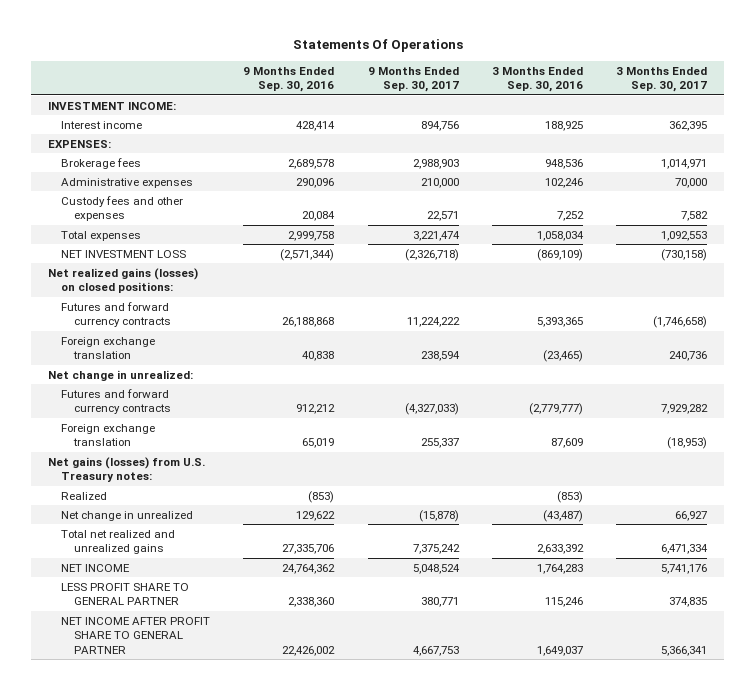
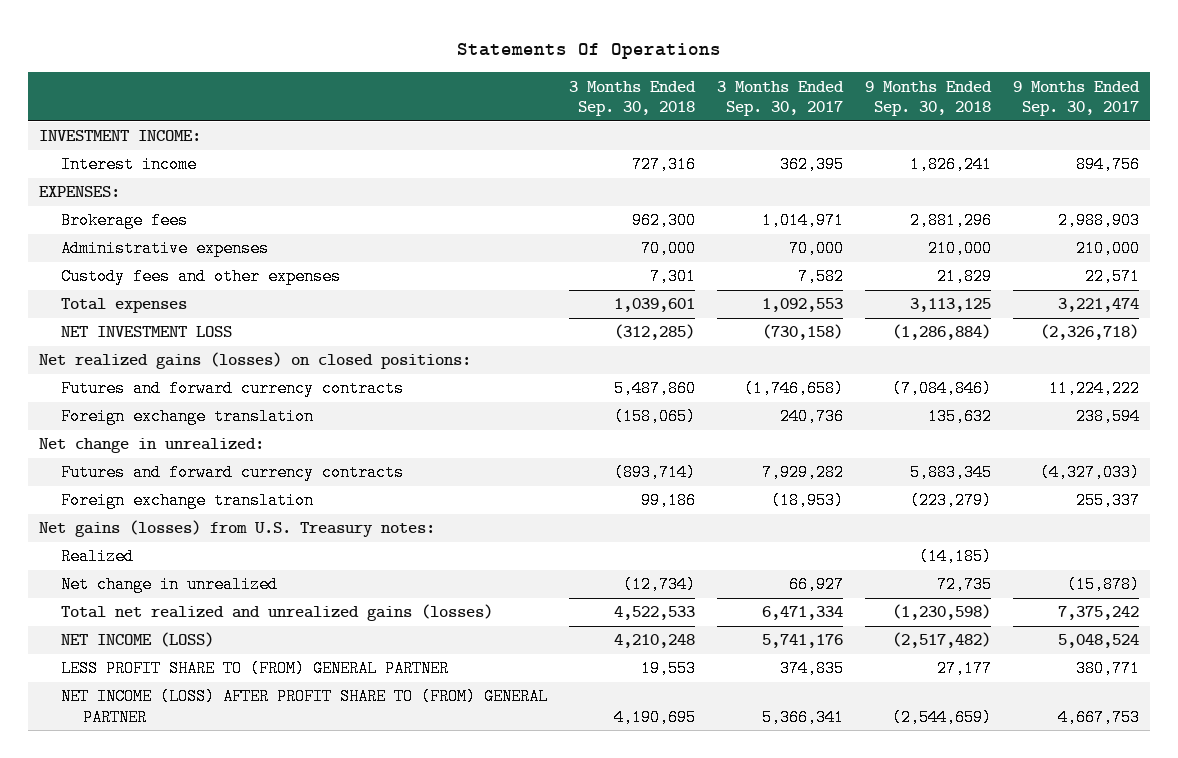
- | 9 Months Ended Sep. 30, 2016 | 9 Months Ended Sep. 30, 2017 | 3 Months Ended Sep. 30, 2016 | 3 Months Ended Sep. 30, 2017
+ | 3 Months Ended Sep. 30, 2018 | 3 Months Ended Sep. 30, 2017 | 9 Months Ended Sep. 30, 2018 | 9 Months Ended Sep. 30, 2017
- Total net realized and unrealized gains | 27,335,706 | 7,375,242 | 2,633,392 | 6,471,334
- NET INCOME | 24,764,362 | 5,048,524 | 1,764,283 | 5,741,176
- LESS PROFIT SHARE TO GENERAL PARTNER | 2,338,360 | 380,771 | 115,246 | 374,835
- NET INCOME AFTER PROFIT SHARE TO GENERAL PARTNER | 22,426,002 | 4,667,753 | 1,649,037 | 5,366,341
+ Total net realized and unrealized gains (losses) | 4,522,533 | 6,471,334 | (1,230,598) | 7,375,242
+ NET INCOME (LOSS) | 4,210,248 | 5,741,176 | (2,517,482) | 5,048,524
+ LESS PROFIT SHARE TO (FROM) GENERAL PARTNER | 19,553 | 374,835 | 27,177 | 380,771
+ NET INCOME (LOSS) AFTER PROFIT SHARE TO (FROM) GENERAL PARTNER | 4,190,695 | 5,366,341 | (2,544,659) | 4,667,753

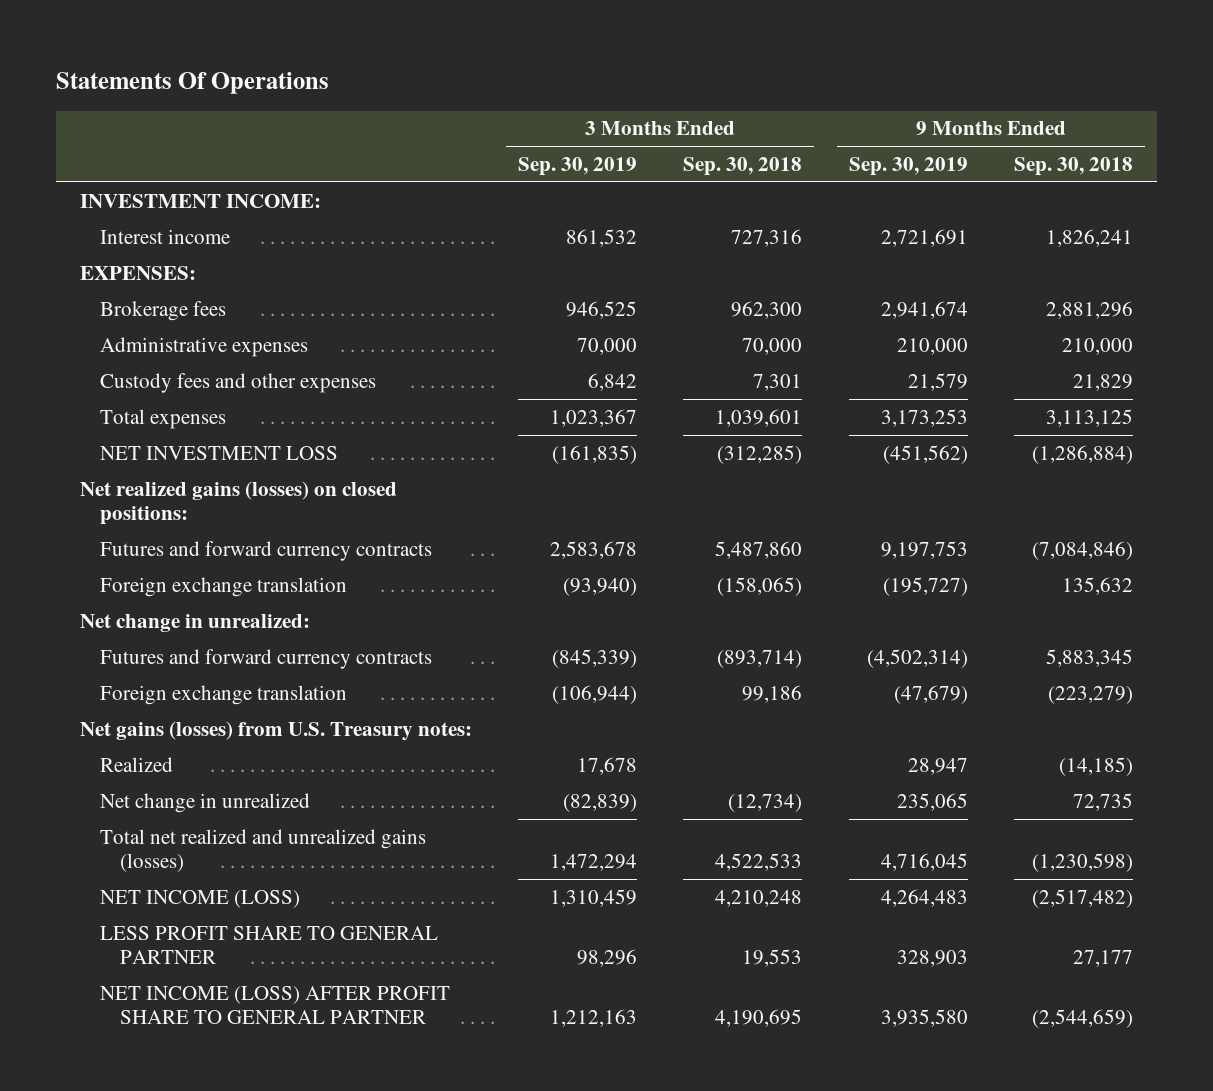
- | 3 Months Ended Sep. 30, 2018 | 3 Months Ended Sep. 30, 2017 | 9 Months Ended Sep. 30, 2018 | 9 Months Ended Sep. 30, 2017
+ | 3 Months Ended Sep. 30, 2019 | 3 Months Ended Sep. 30, 2018 | 9 Months Ended Sep. 30, 2019 | 9 Months Ended Sep. 30, 2018
- LESS PROFIT SHARE TO (FROM) GENERAL PARTNER | 19,553 | 374,835 | 27,177 | 380,771
- NET INCOME (LOSS) AFTER PROFIT SHARE TO (FROM) GENERAL PARTNER | 4,190,695 | 5,366,341 | (2,544,659) | 4,667,753
+ LESS PROFIT SHARE TO GENERAL PARTNER | 98,296 | 19,553 | 328,903 | 27,177
+ NET INCOME (LOSS) AFTER PROFIT SHARE TO GENERAL PARTNER | 1,212,163 | 4,190,695 | 3,935,580 | (2,544,659)

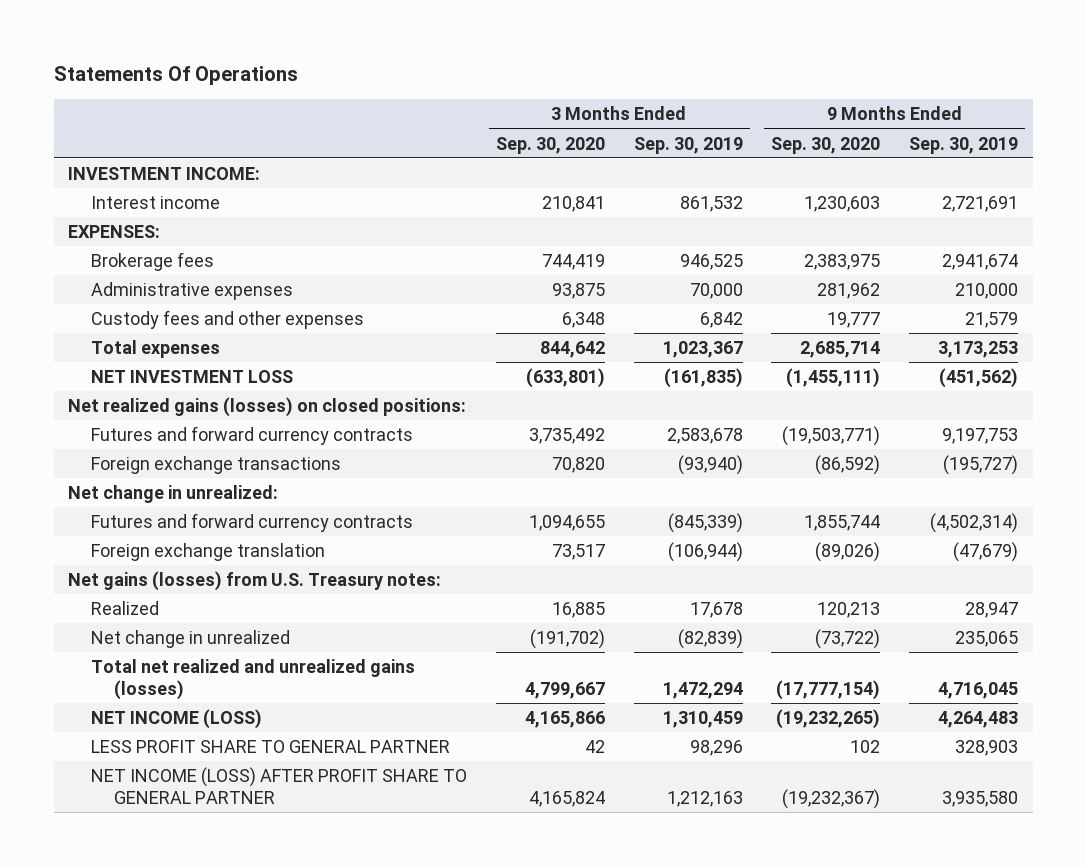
- | 3 Months Ended Sep. 30, 2019 | 3 Months Ended Sep. 30, 2018 | 9 Months Ended Sep. 30, 2019 | 9 Months Ended Sep. 30, 2018
+ | 3 Months Ended Sep. 30, 2020 | 3 Months Ended Sep. 30, 2019 | 9 Months Ended Sep. 30, 2020 | 9 Months Ended Sep. 30, 2019
- Foreign exchange translation | (93,940) | (158,065) | (195,727) | 135,632
+ Foreign exchange transactions | 70,820 | (93,940) | (86,592) | (195,727)

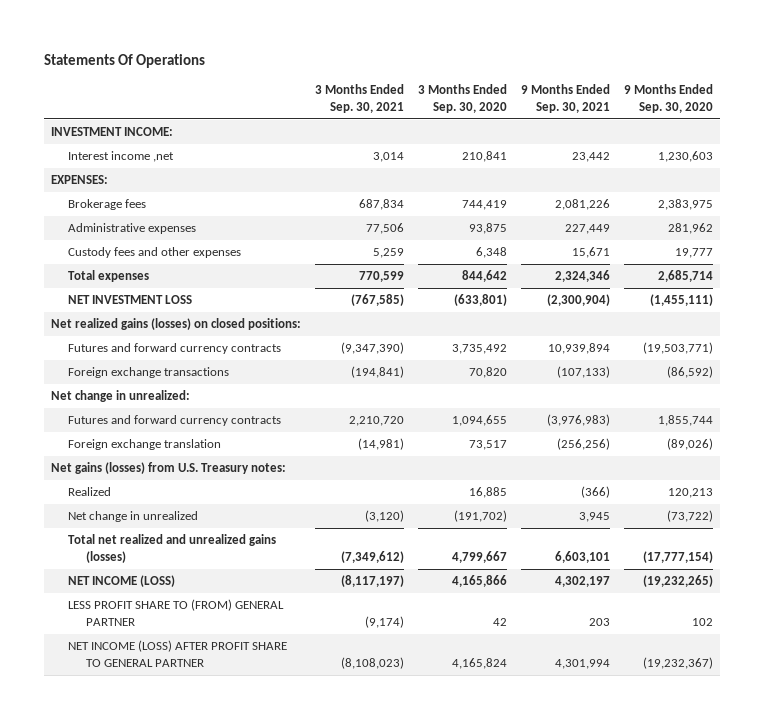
- | 3 Months Ended Sep. 30, 2020 | 3 Months Ended Sep. 30, 2019 | 9 Months Ended Sep. 30, 2020 | 9 Months Ended Sep. 30, 2019
+ | 3 Months Ended Sep. 30, 2021 | 3 Months Ended Sep. 30, 2020 | 9 Months Ended Sep. 30, 2021 | 9 Months Ended Sep. 30, 2020
- Interest income | 210,841 | 861,532 | 1,230,603 | 2,721,691
+ Interest income ,net | 3,014 | 210,841 | 23,442 | 1,230,603
- LESS PROFIT SHARE TO GENERAL PARTNER | 42 | 98,296 | 102 | 328,903
+ LESS PROFIT SHARE TO (FROM) GENERAL PARTNER | (9,174) | 42 | 203 | 102

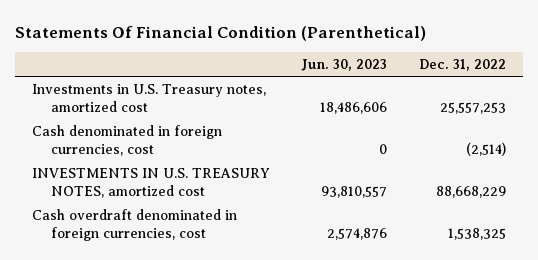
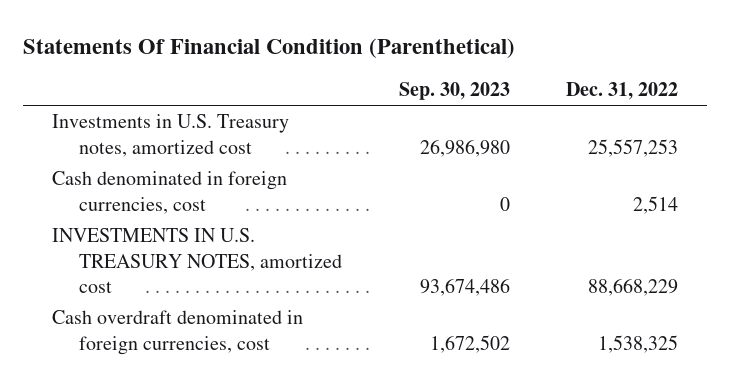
- | Jun. 30, 2023 | Dec. 31, 2022
+ | Sep. 30, 2023 | Dec. 31, 2022
- Cash denominated in foreign currencies, cost | 0 | (2,514)
+ Cash denominated in foreign currencies, cost | 0 | 2,514

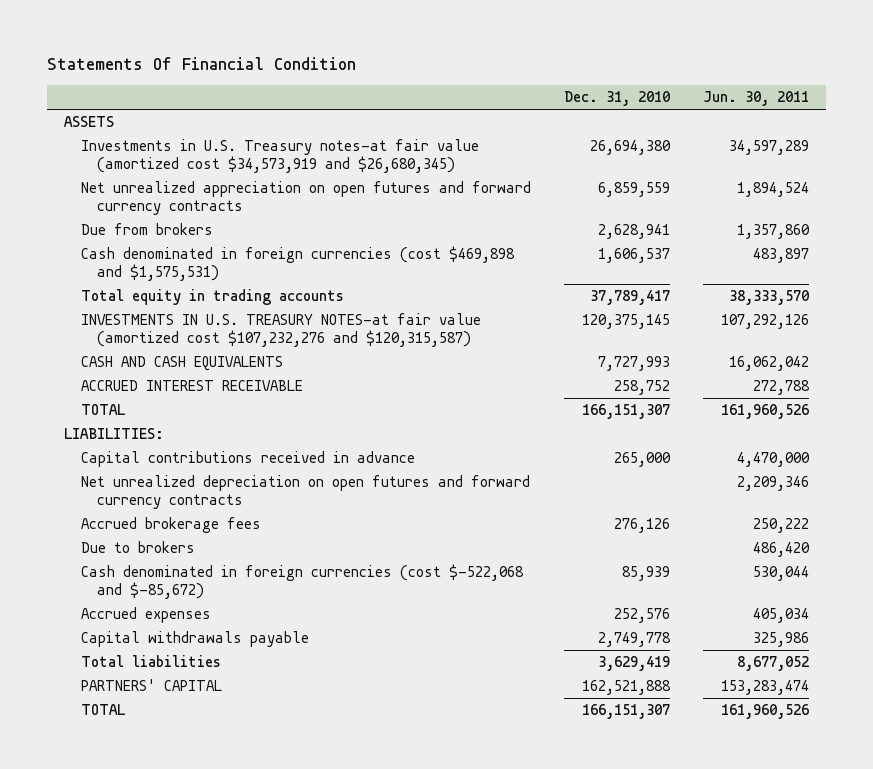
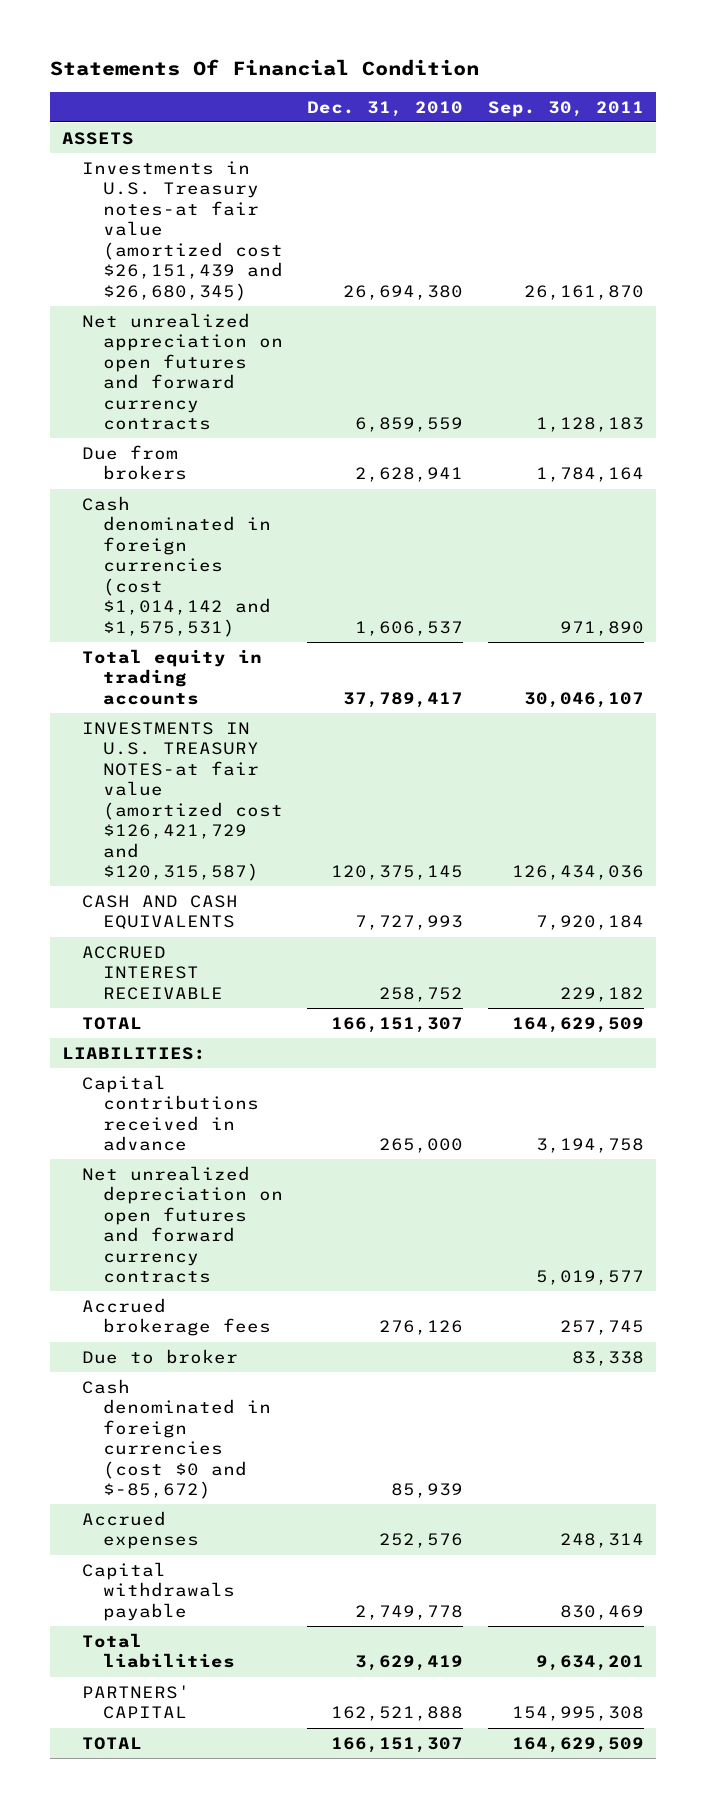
- | Dec. 31, 2010 | Jun. 30, 2011
+ | Dec. 31, 2010 | Sep. 30, 2011
- Investments in U.S. Treasury notes-at fair value (amortized cost $34,573,919 and $26,680,345) | 26,694,380 | 34,597,289
+ Investments in U.S. Treasury notes-at fair value (amortized cost $26,151,439 and $26,680,345) | 26,694,380 | 26,161,870
- Cash denominated in foreign currencies (cost $469,898 and $1,575,531) | 1,606,537 | 483,897
+ Cash denominated in foreign currencies (cost $1,014,142 and $1,575,531) | 1,606,537 | 971,890
- INVESTMENTS IN U.S. TREASURY NOTES-at fair value (amortized cost $107,232,276 and $120,315,587) | 120,375,145 | 107,292,126
+ INVESTMENTS IN U.S. TREASURY NOTES-at fair value (amortized cost $126,421,729 and $120,315,587) | 120,375,145 | 126,434,036
- Due to brokers | | 486,420
- Cash denominated in foreign currencies (cost $-522,068 and $-85,672) | 85,939 | 530,044
+ Due to broker | | 83,338
+ Cash denominated in foreign currencies (cost $0 and $-85,672) | 85,939 |

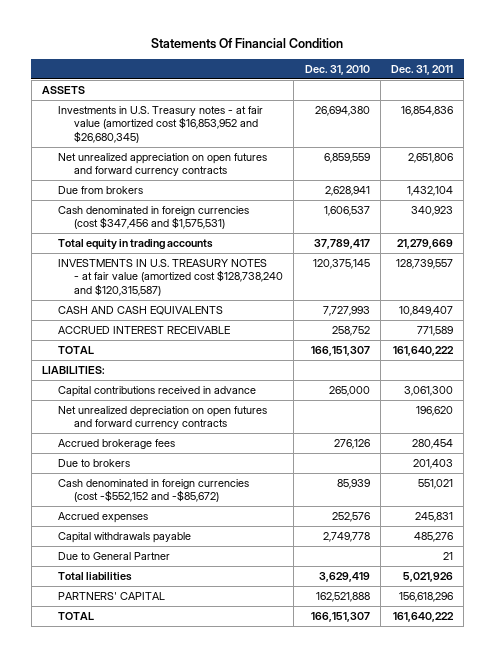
- | Dec. 31, 2010 | Sep. 30, 2011
+ | Dec. 31, 2010 | Dec. 31, 2011
- Investments in U.S. Treasury notes-at fair value (amortized cost $26,151,439 and $26,680,345) | 26,694,380 | 26,161,870
+ Investments in U.S. Treasury notes - at fair value (amortized cost $16,853,952 and $26,680,345) | 26,694,380 | 16,854,836
- Cash denominated in foreign currencies (cost $1,014,142 and $1,575,531) | 1,606,537 | 971,890
+ Cash denominated in foreign currencies (cost $347,456 and $1,575,531) | 1,606,537 | 340,923
- INVESTMENTS IN U.S. TREASURY NOTES-at fair value (amortized cost $126,421,729 and $120,315,587) | 120,375,145 | 126,434,036
+ INVESTMENTS IN U.S. TREASURY NOTES - at fair value (amortized cost $128,738,240 and $120,315,587) | 120,375,145 | 128,739,557
- Due to broker | | 83,338
- Cash denominated in foreign currencies (cost $0 and $-85,672) | 85,939 |
+ Due to brokers | | 201,403
+ Cash denominated in foreign currencies (cost -$552,152 and -$85,672) | 85,939 | 551,021
+ Due to General Partner | | 21

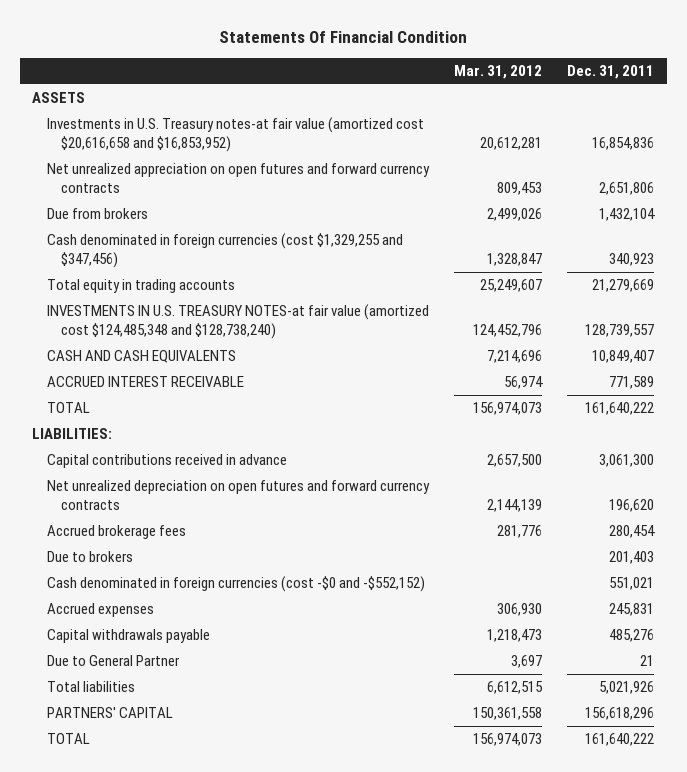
- | Dec. 31, 2010 | Dec. 31, 2011
+ | Mar. 31, 2012 | Dec. 31, 2011
- Investments in U.S. Treasury notes - at fair value (amortized cost $16,853,952 and $26,680,345) | 26,694,380 | 16,854,836
+ Investments in U.S. Treasury notes-at fair value (amortized cost $20,616,658 and $16,853,952) | 20,612,281 | 16,854,836
- Cash denominated in foreign currencies (cost $347,456 and $1,575,531) | 1,606,537 | 340,923
+ Cash denominated in foreign currencies (cost $1,329,255 and $347,456) | 1,328,847 | 340,923
- INVESTMENTS IN U.S. TREASURY NOTES - at fair value (amortized cost $128,738,240 and $120,315,587) | 120,375,145 | 128,739,557
+ INVESTMENTS IN U.S. TREASURY NOTES-at fair value (amortized cost $124,485,348 and $128,738,240) | 124,452,796 | 128,739,557
- Cash denominated in foreign currencies (cost -$552,152 and -$85,672) | 85,939 | 551,021
+ Cash denominated in foreign currencies (cost -$0 and -$552,152) | | 551,021

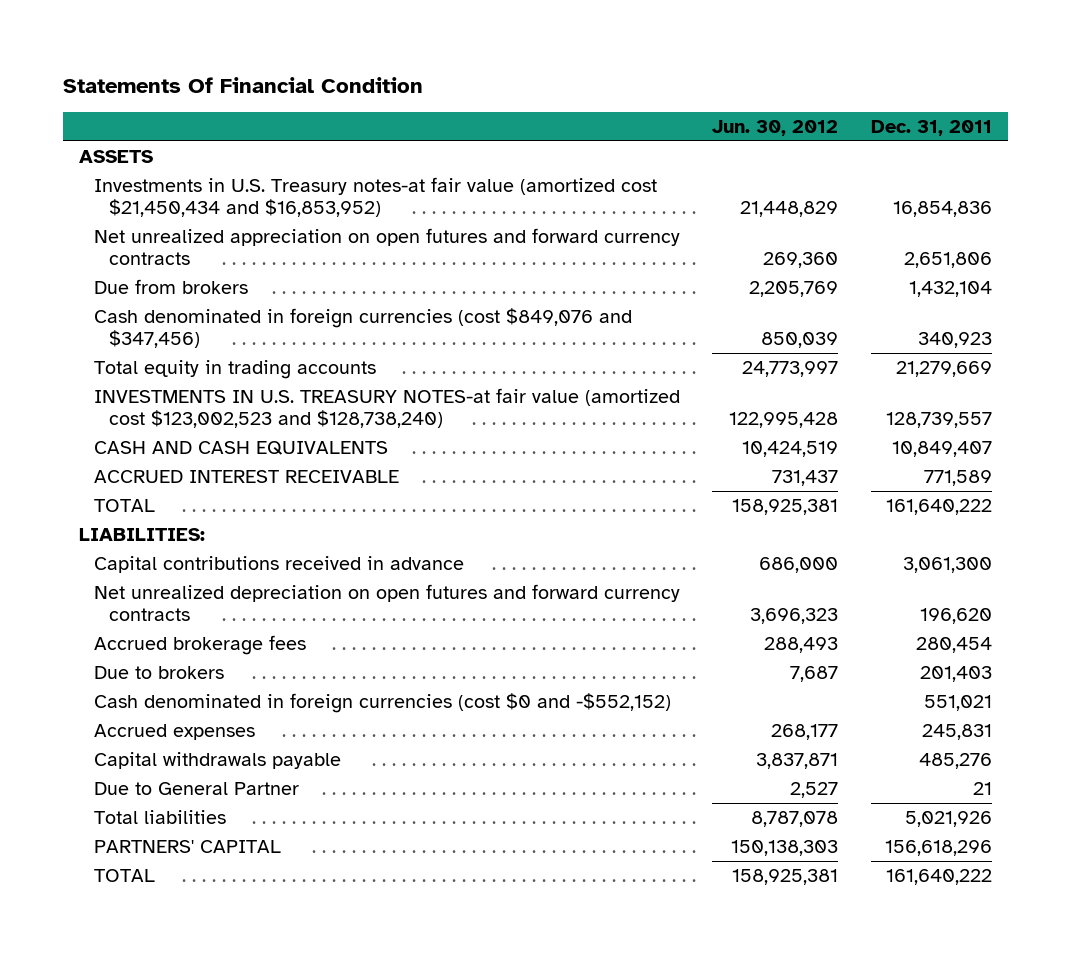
- | Mar. 31, 2012 | Dec. 31, 2011
+ | Jun. 30, 2012 | Dec. 31, 2011
- Investments in U.S. Treasury notes-at fair value (amortized cost $20,616,658 and $16,853,952) | 20,612,281 | 16,854,836
+ Investments in U.S. Treasury notes-at fair value (amortized cost $21,450,434 and $16,853,952) | 21,448,829 | 16,854,836
- Cash denominated in foreign currencies (cost $1,329,255 and $347,456) | 1,328,847 | 340,923
+ Cash denominated in foreign currencies (cost $849,076 and $347,456) | 850,039 | 340,923
- INVESTMENTS IN U.S. TREASURY NOTES-at fair value (amortized cost $124,485,348 and $128,738,240) | 124,452,796 | 128,739,557
+ INVESTMENTS IN U.S. TREASURY NOTES-at fair value (amortized cost $123,002,523 and $128,738,240) | 122,995,428 | 128,739,557
- Cash denominated in foreign currencies (cost -$0 and -$552,152) | | 551,021
+ Cash denominated in foreign currencies (cost $0 and -$552,152) | | 551,021

